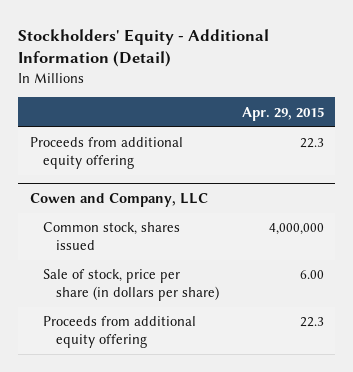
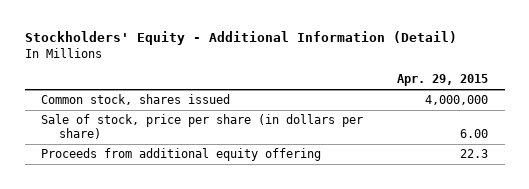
- Proceeds from additional equity offering | 22.3
- Cowen and Company, LLC

